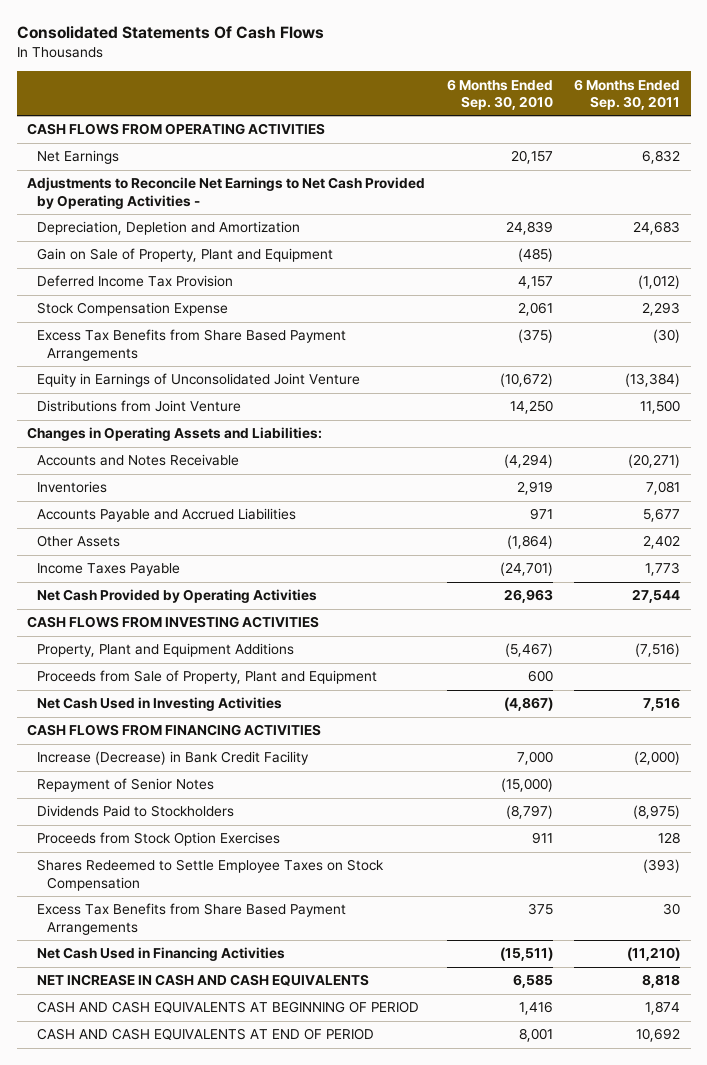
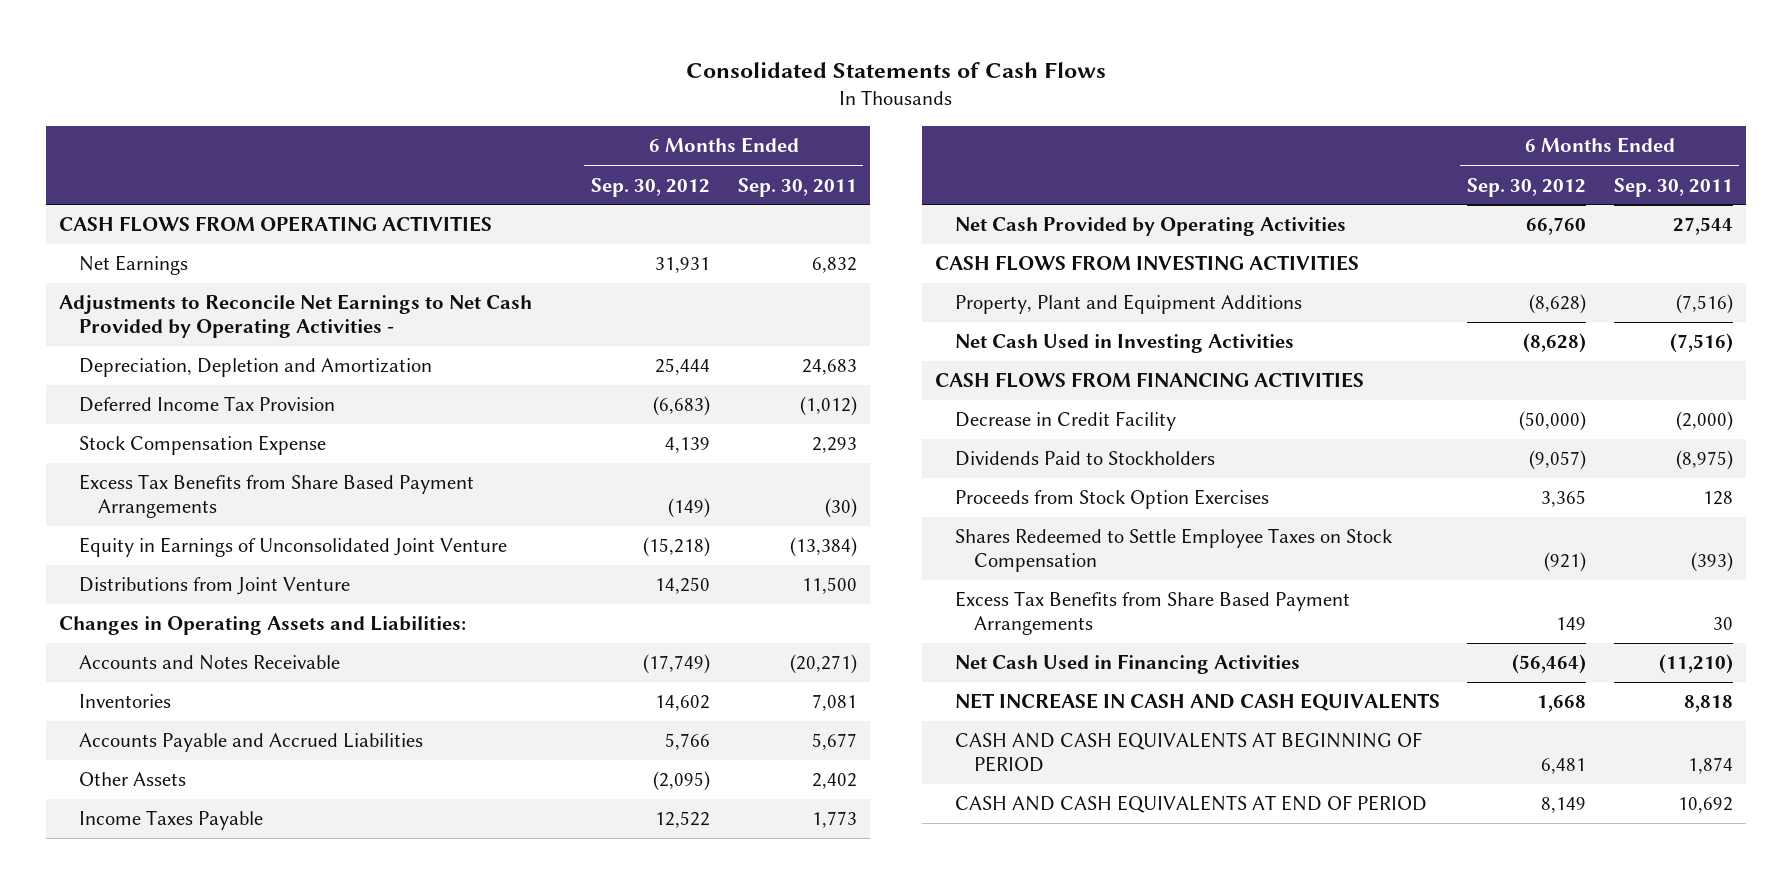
- Consolidated Statements Of Cash Flows
+ Consolidated Statements of Cash Flows
- | 6 Months Ended Sep. 30, 2010 | 6 Months Ended Sep. 30, 2011
+ | 6 Months Ended Sep. 30, 2012 | 6 Months Ended Sep. 30, 2011
- Gain on Sale of Property, Plant and Equipment | (485) |
- Proceeds from Sale of Property, Plant and Equipment | 600 |
- Net Cash Used in Investing Activities | (4,867) | 7,516
+ Net Cash Used in Investing Activities | (8,628) | (7,516)
- Increase (Decrease) in Bank Credit Facility | 7,000 | (2,000)
- Repayment of Senior Notes | (15,000) |
+ Decrease in Credit Facility | (50,000) | (2,000)

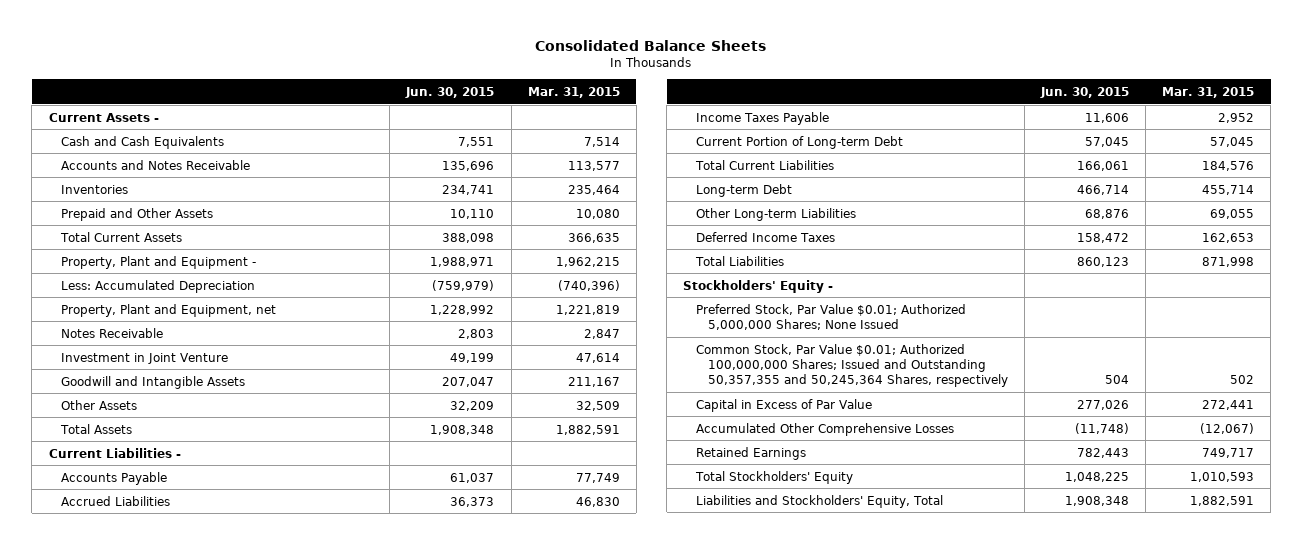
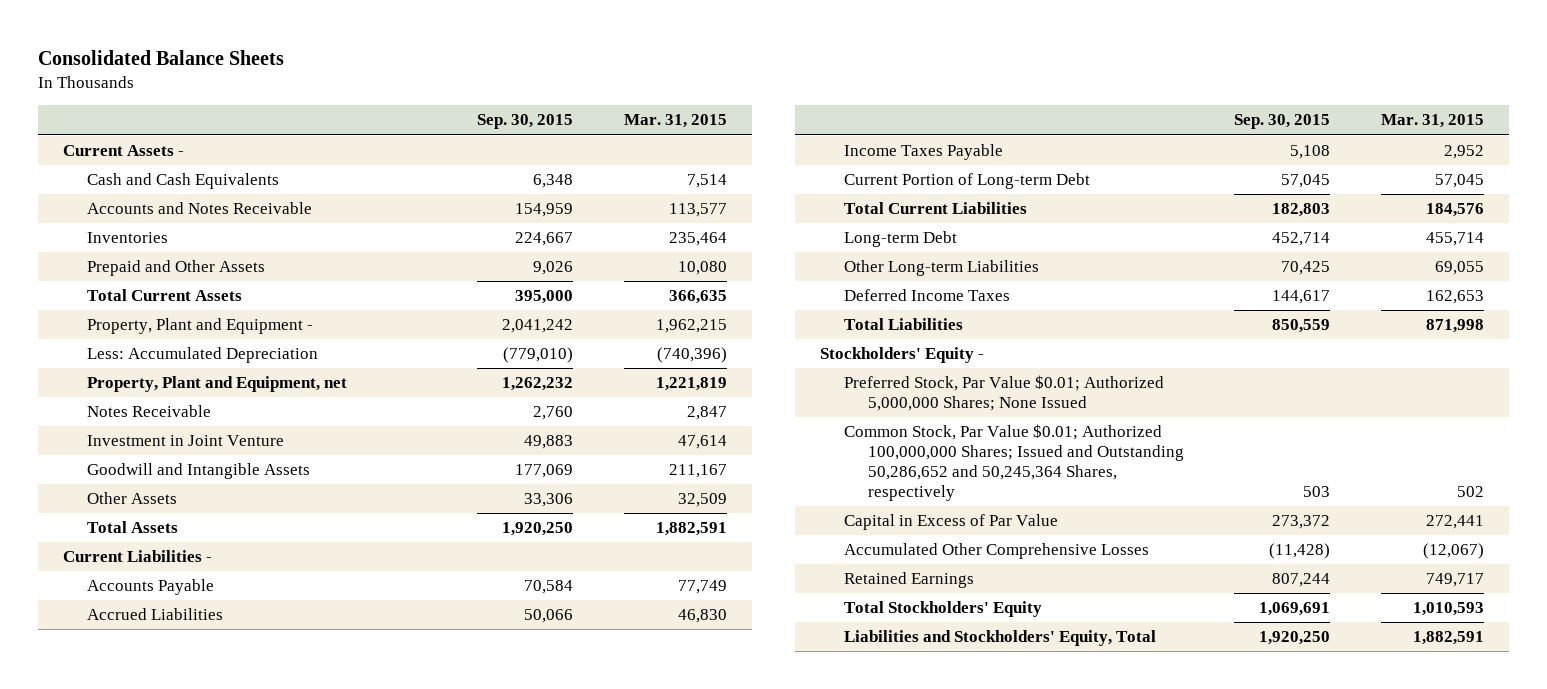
- | Jun. 30, 2015 | Mar. 31, 2015
+ | Sep. 30, 2015 | Mar. 31, 2015
- Common Stock, Par Value $0.01; Authorized 100,000,000 Shares; Issued and Outstanding 50,357,355 and 50,245,364 Shares, respectively | 504 | 502
+ Common Stock, Par Value $0.01; Authorized 100,000,000 Shares; Issued and Outstanding 50,286,652 and 50,245,364 Shares, respectively | 503 | 502

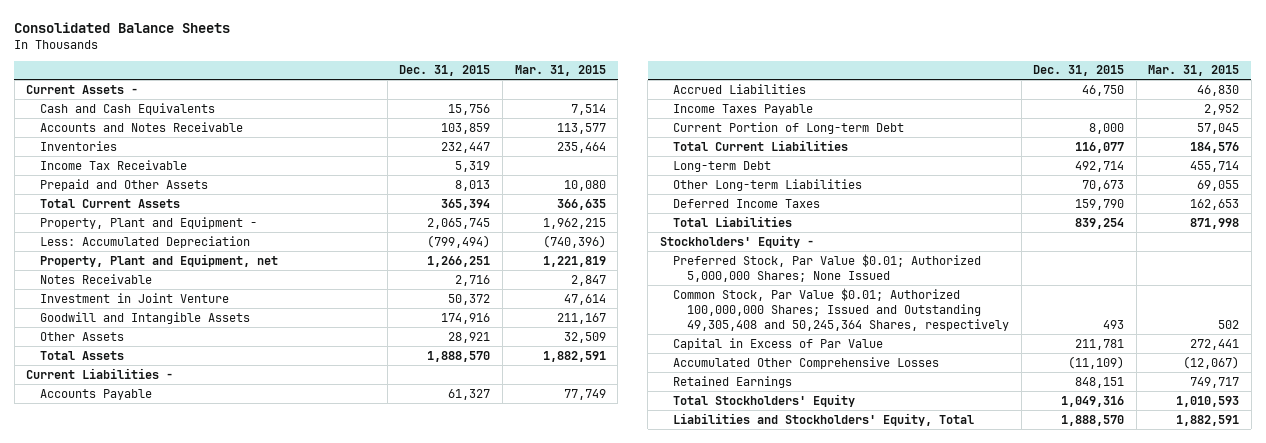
- | Sep. 30, 2015 | Mar. 31, 2015
+ | Dec. 31, 2015 | Mar. 31, 2015
+ Income Tax Receivable | 5,319 |
- Common Stock, Par Value $0.01; Authorized 100,000,000 Shares; Issued and Outstanding 50,286,652 and 50,245,364 Shares, respectively | 503 | 502
+ Common Stock, Par Value $0.01; Authorized 100,000,000 Shares; Issued and Outstanding 49,305,408 and 50,245,364 Shares, respectively | 493 | 502

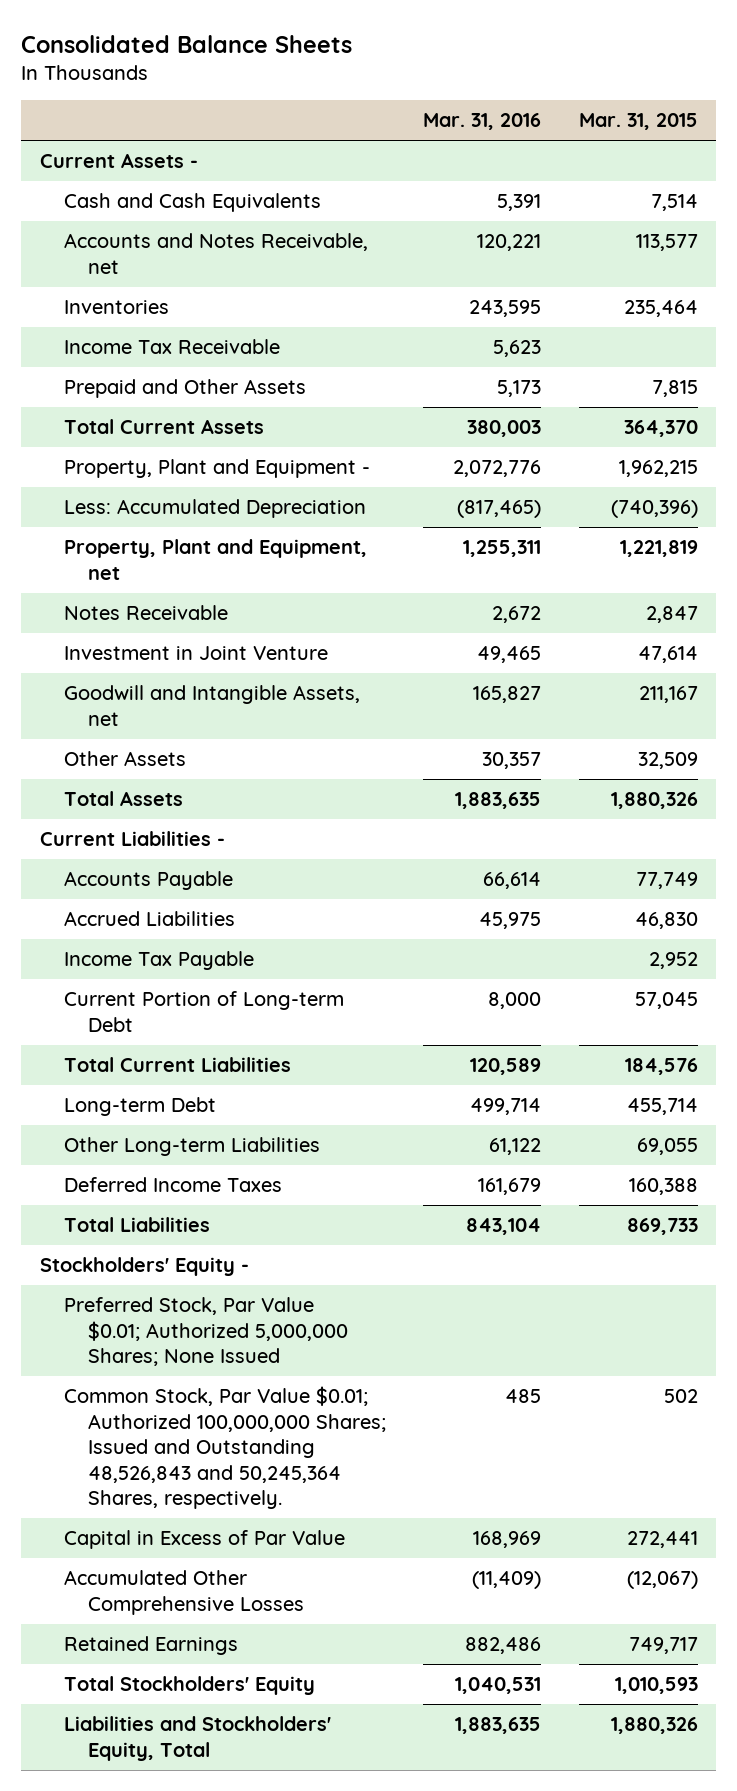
- | Dec. 31, 2015 | Mar. 31, 2015
+ | Mar. 31, 2016 | Mar. 31, 2015
- Accounts and Notes Receivable | 103,859 | 113,577
+ Accounts and Notes Receivable, net | 120,221 | 113,577
- Prepaid and Other Assets | 8,013 | 10,080
- Total Current Assets | 365,394 | 366,635
+ Prepaid and Other Assets | 5,173 | 7,815
+ Total Current Assets | 380,003 | 364,370
- Goodwill and Intangible Assets | 174,916 | 211,167
+ Goodwill and Intangible Assets, net | 165,827 | 211,167
- Total Assets | 1,888,570 | 1,882,591
+ Total Assets | 1,883,635 | 1,880,326
- Income Taxes Payable | | 2,952
+ Income Tax Payable | | 2,952
- Deferred Income Taxes | 159,790 | 162,653
- Total Liabilities | 839,254 | 871,998
+ Deferred Income Taxes | 161,679 | 160,388
+ Total Liabilities | 843,104 | 869,733
- Common Stock, Par Value $0.01; Authorized 100,000,000 Shares; Issued and Outstanding 49,305,408 and 50,245,364 Shares, respectively | 493 | 502
+ Common Stock, Par Value $0.01; Authorized 100,000,000 Shares; Issued and Outstanding 48,526,843 and 50,245,364 Shares, respectively. | 485 | 502
- Liabilities and Stockholders' Equity, Total | 1,888,570 | 1,882,591
+ Liabilities and Stockholders' Equity, Total | 1,883,635 | 1,880,326

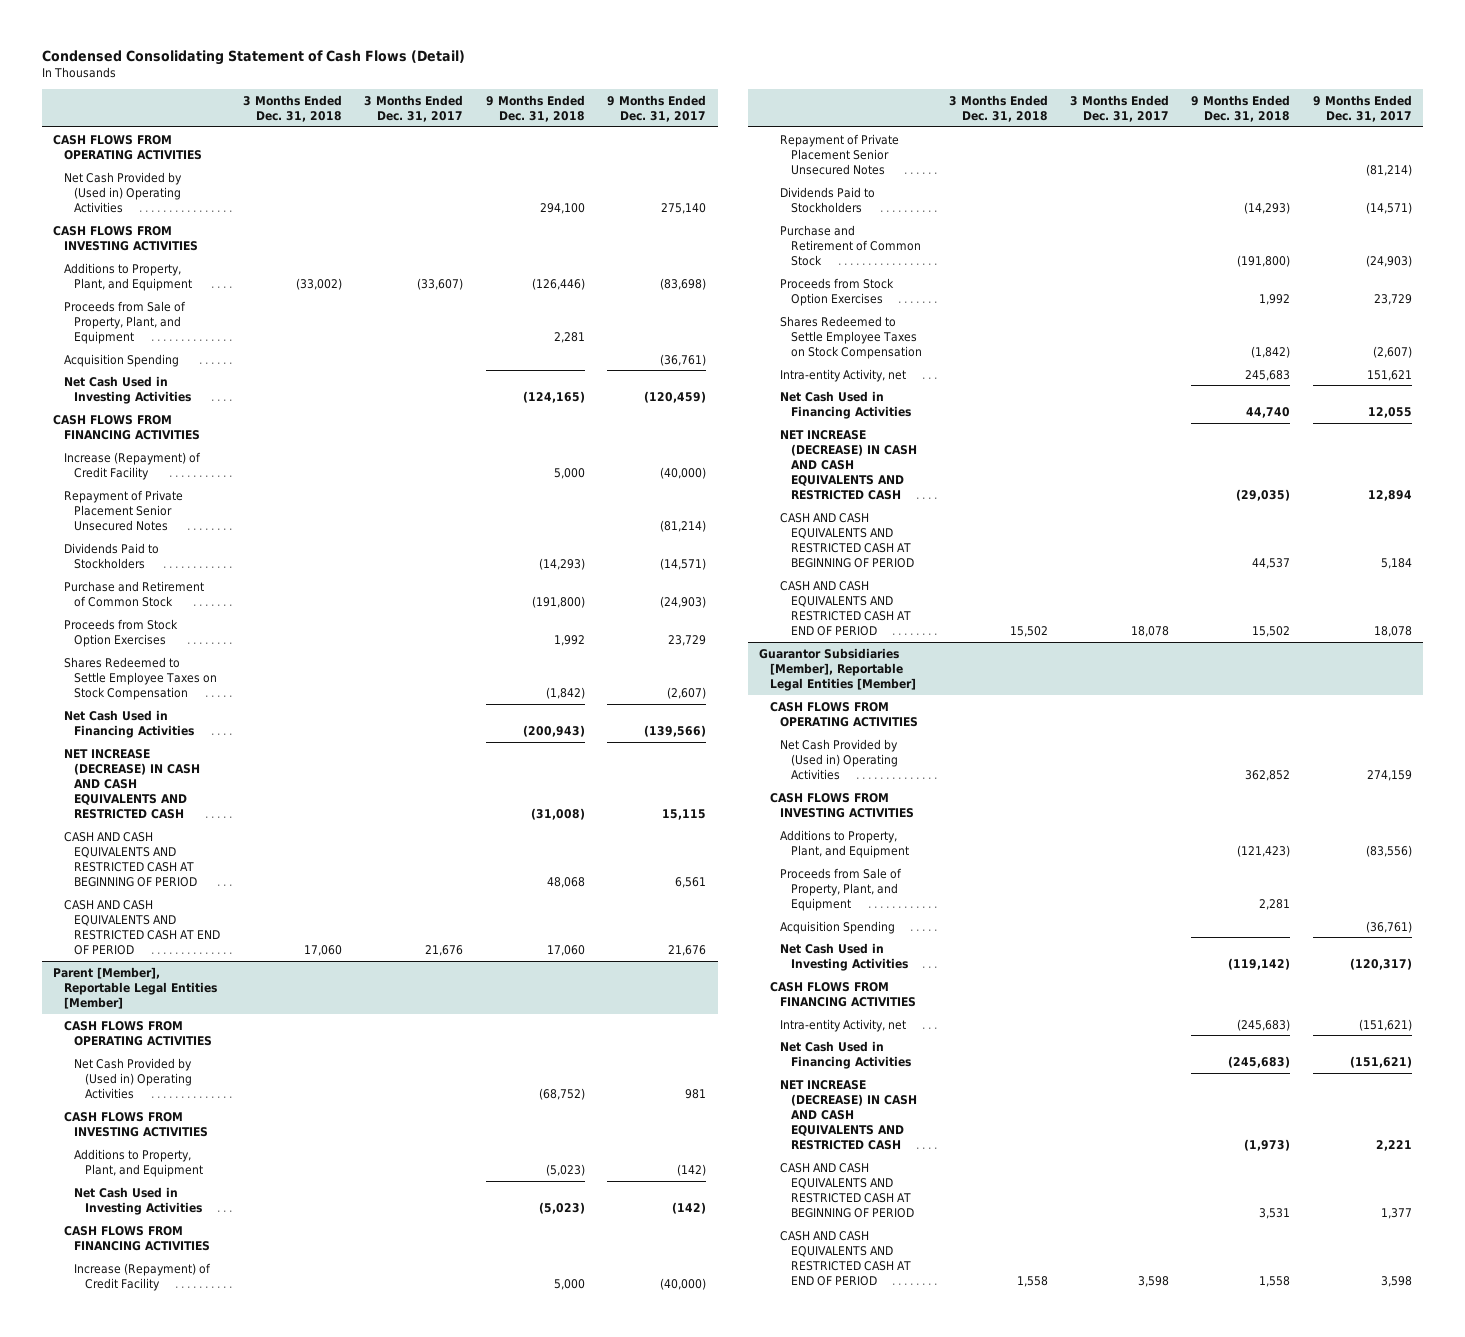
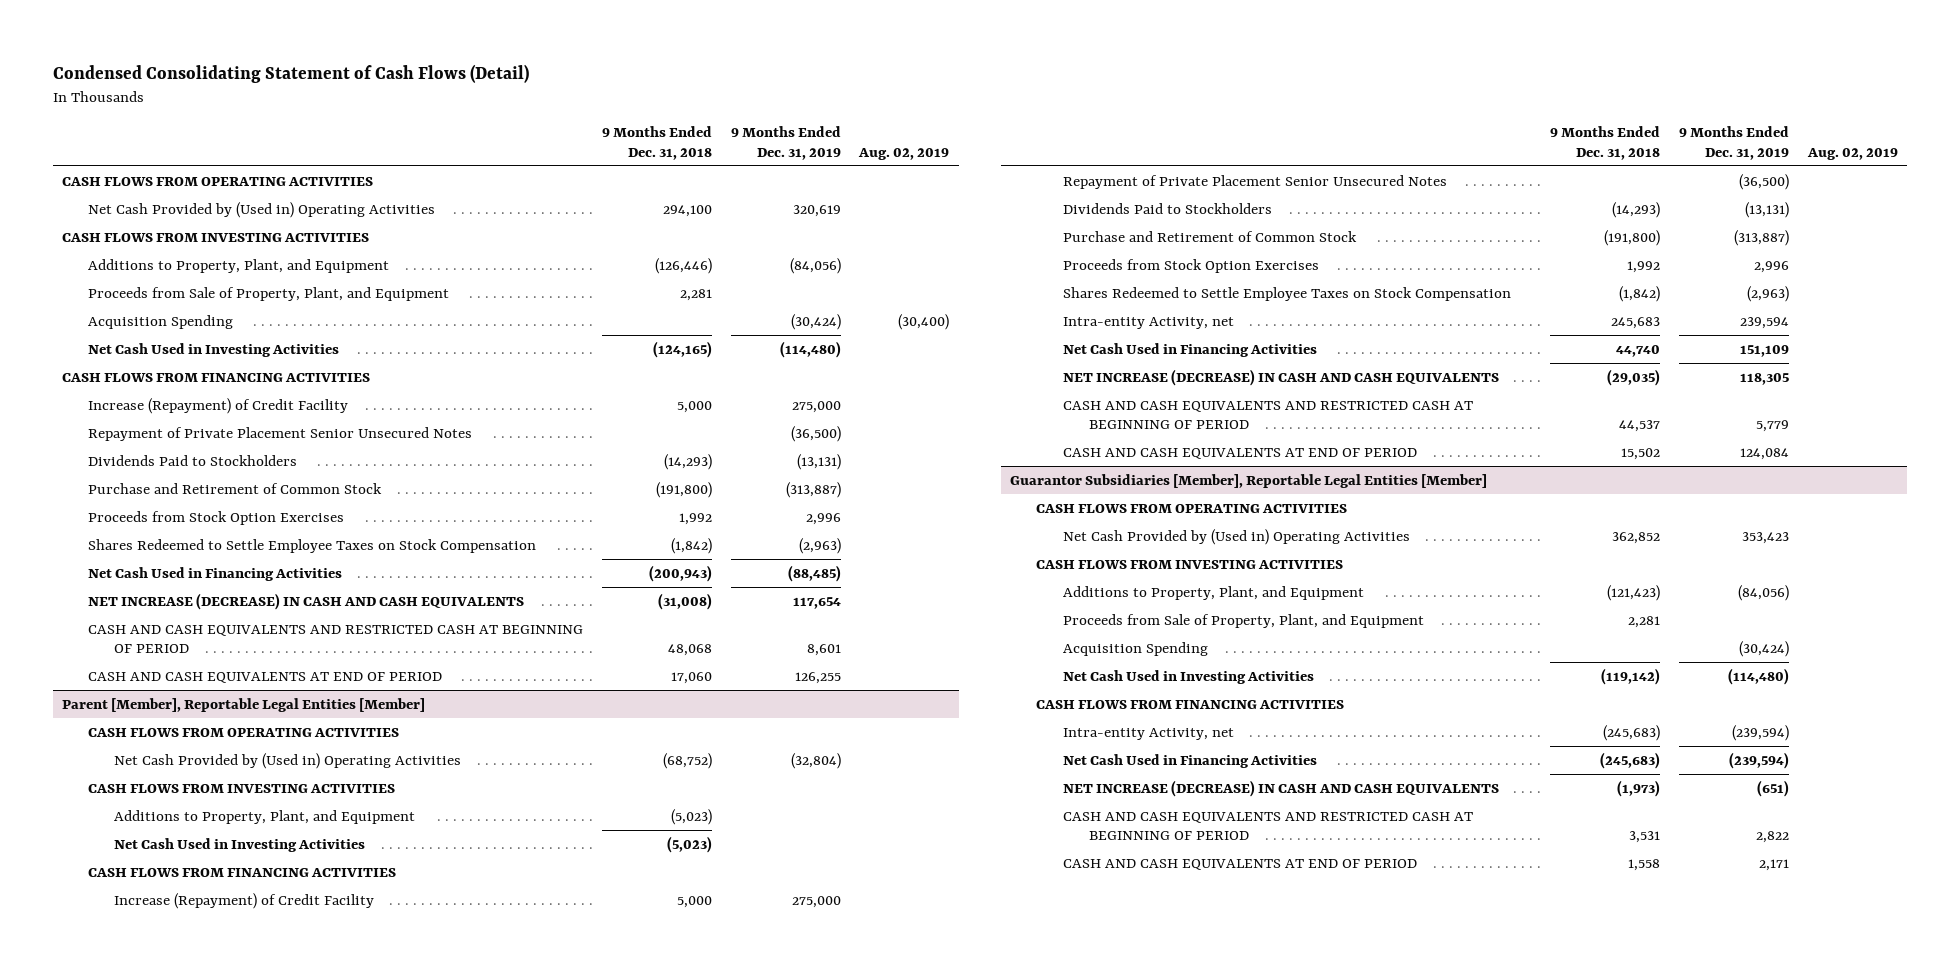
- | 3 Months Ended Dec. 31, 2018 | 3 Months Ended Dec. 31, 2017 | 9 Months Ended Dec. 31, 2018 | 9 Months Ended Dec. 31, 2017
+ | 9 Months Ended Dec. 31, 2018 | 9 Months Ended Dec. 31, 2019 | Aug. 02, 2019
- NET INCREASE (DECREASE) IN CASH AND CASH EQUIVALENTS AND RESTRICTED CASH | | | (31,008) | 15,115
+ NET INCREASE (DECREASE) IN CASH AND CASH EQUIVALENTS | (31,008) | 117,654 |
- CASH AND CASH EQUIVALENTS AND RESTRICTED CASH AT END OF PERIOD | 17,060 | 21,676 | 17,060 | 21,676
+ CASH AND CASH EQUIVALENTS AT END OF PERIOD | 17,060 | 126,255 |
@ Parent [Member], Reportable Legal Entities [Member]
- NET INCREASE (DECREASE) IN CASH AND CASH EQUIVALENTS AND RESTRICTED CASH | | | (29,035) | 12,894
+ NET INCREASE (DECREASE) IN CASH AND CASH EQUIVALENTS | (29,035) | 118,305 |
- CASH AND CASH EQUIVALENTS AND RESTRICTED CASH AT END OF PERIOD | 15,502 | 18,078 | 15,502 | 18,078
+ CASH AND CASH EQUIVALENTS AT END OF PERIOD | 15,502 | 124,084 |
@ Guarantor Subsidiaries [Member], Reportable Legal Entities [Member]
- NET INCREASE (DECREASE) IN CASH AND CASH EQUIVALENTS AND RESTRICTED CASH | | | (1,973) | 2,221
+ NET INCREASE (DECREASE) IN CASH AND CASH EQUIVALENTS | (1,973) | (651) |
- CASH AND CASH EQUIVALENTS AND RESTRICTED CASH AT END OF PERIOD | 1,558 | 3,598 | 1,558 | 3,598
+ CASH AND CASH EQUIVALENTS AT END OF PERIOD | 1,558 | 2,171 |

